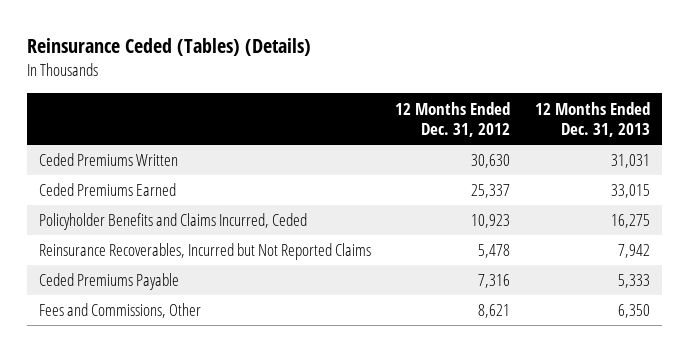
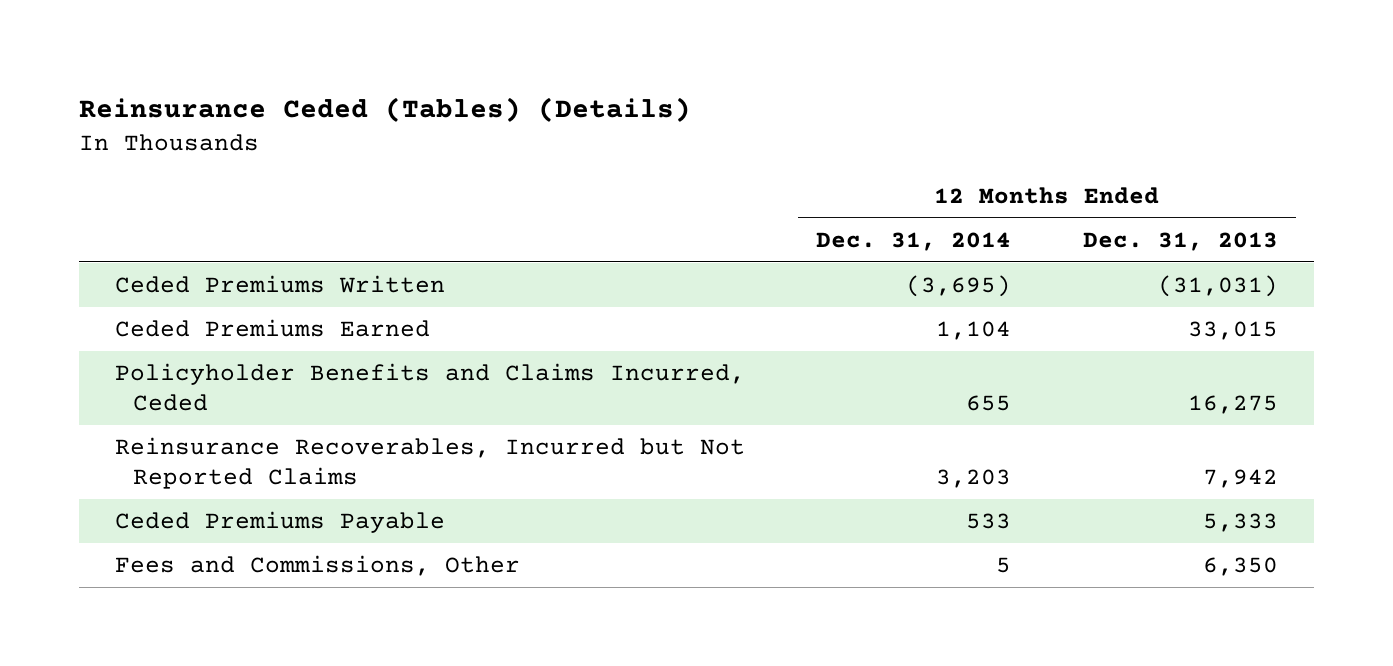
- | 12 Months Ended Dec. 31, 2012 | 12 Months Ended Dec. 31, 2013
+ | 12 Months Ended Dec. 31, 2014 | 12 Months Ended Dec. 31, 2013
- Ceded Premiums Written | 30,630 | 31,031
+ Ceded Premiums Written | (3,695) | (31,031)

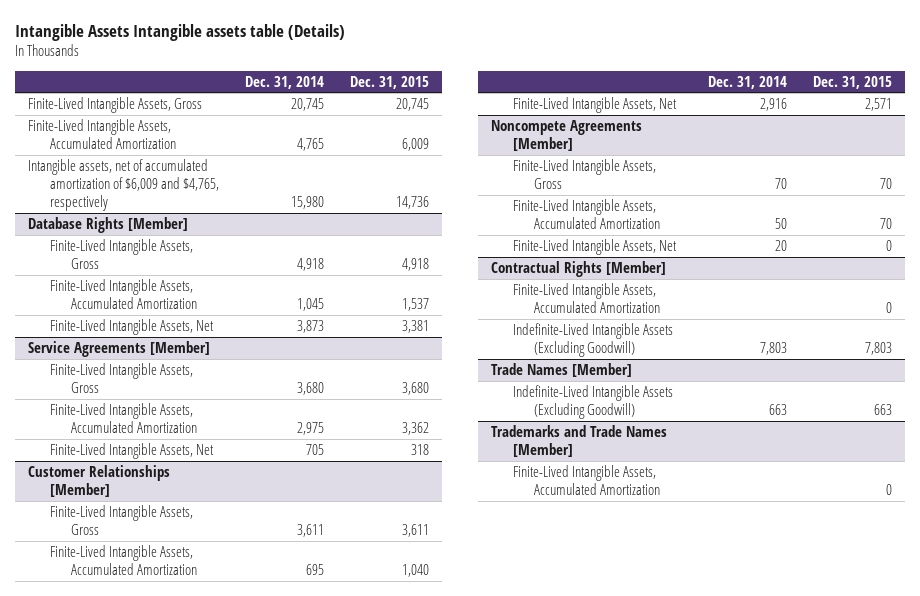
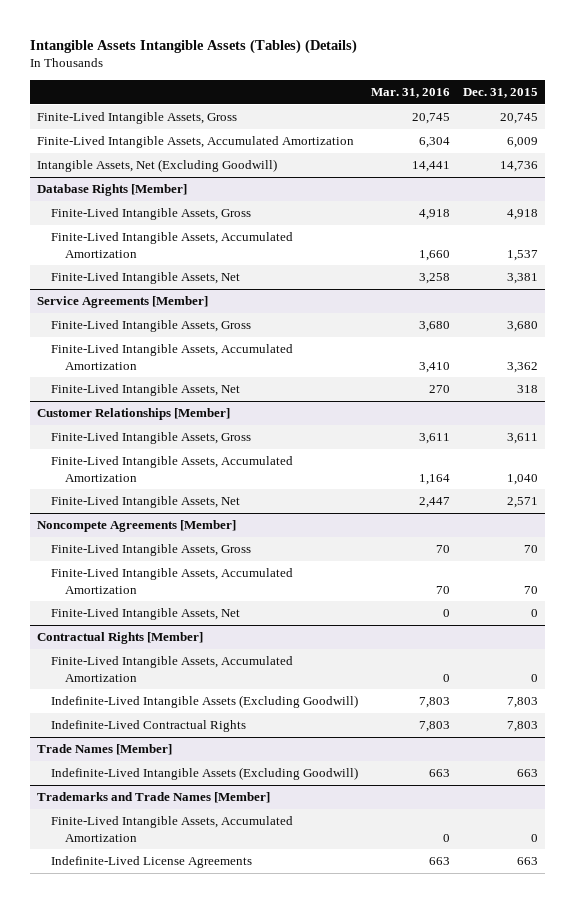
- Intangible Assets Intangible assets table (Details)
+ Intangible Assets Intangible Assets (Tables) (Details)
- | Dec. 31, 2014 | Dec. 31, 2015
+ | Mar. 31, 2016 | Dec. 31, 2015
- Intangible assets, net of accumulated amortization of $6,009 and $4,765, respectively | 15,980 | 14,736
+ Intangible Assets, Net (Excluding Goodwill) | 14,441 | 14,736
@ Contractual Rights [Member]
+ Indefinite-Lived Contractual Rights | 7,803 | 7,803
@ Trademarks and Trade Names [Member]
+ Indefinite-Lived License Agreements | 663 | 663

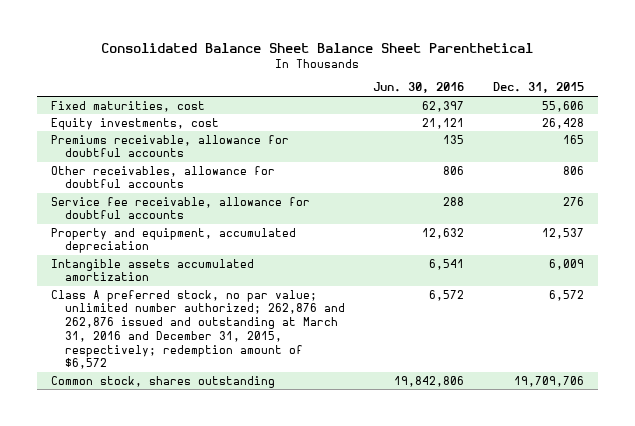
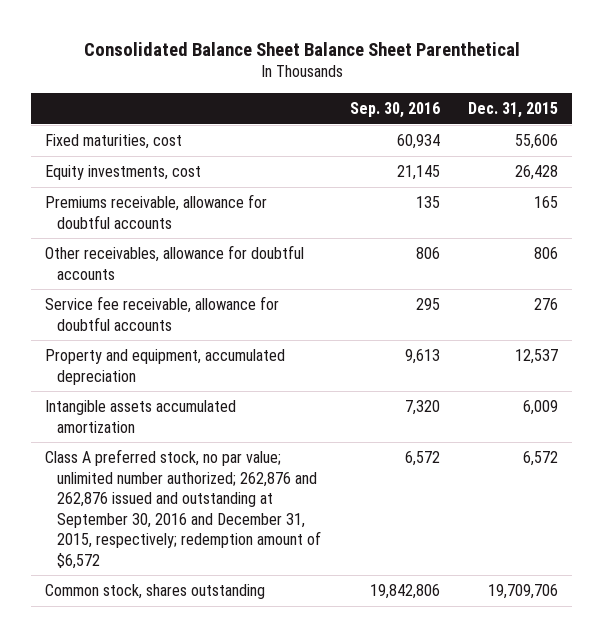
- | Jun. 30, 2016 | Dec. 31, 2015
+ | Sep. 30, 2016 | Dec. 31, 2015
- Class A preferred stock, no par value; unlimited number authorized; 262,876 and 262,876 issued and outstanding at March 31, 2016 and December 31, 2015, respectively; redemption amount of $6,572 | 6,572 | 6,572
+ Class A preferred stock, no par value; unlimited number authorized; 262,876 and 262,876 issued and outstanding at September 30, 2016 and December 31, 2015, respectively; redemption amount of $6,572 | 6,572 | 6,572

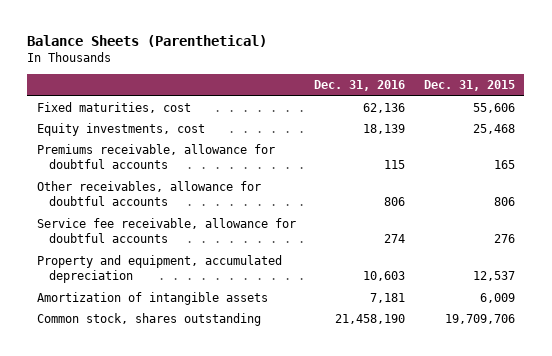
- Consolidated Balance Sheet Balance Sheet Parenthetical
+ Balance Sheets (Parenthetical)
- | Sep. 30, 2016 | Dec. 31, 2015
+ | Dec. 31, 2016 | Dec. 31, 2015
- Equity investments, cost | 21,145 | 26,428
+ Equity investments, cost | 18,139 | 25,468
- Intangible assets accumulated amortization | 7,320 | 6,009
- Class A preferred stock, no par value; unlimited number authorized; 262,876 and 262,876 issued and outstanding at September 30, 2016 and December 31, 2015, respectively; redemption amount of $6,572 | 6,572 | 6,572
+ Amortization of intangible assets | 7,181 | 6,009

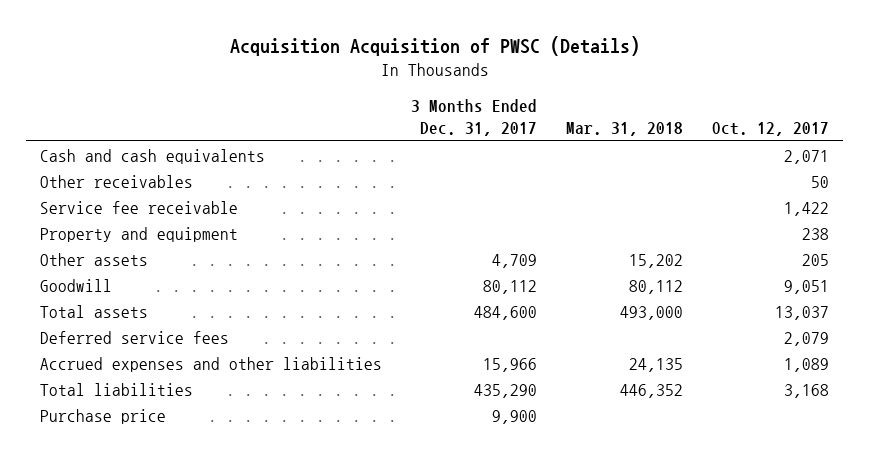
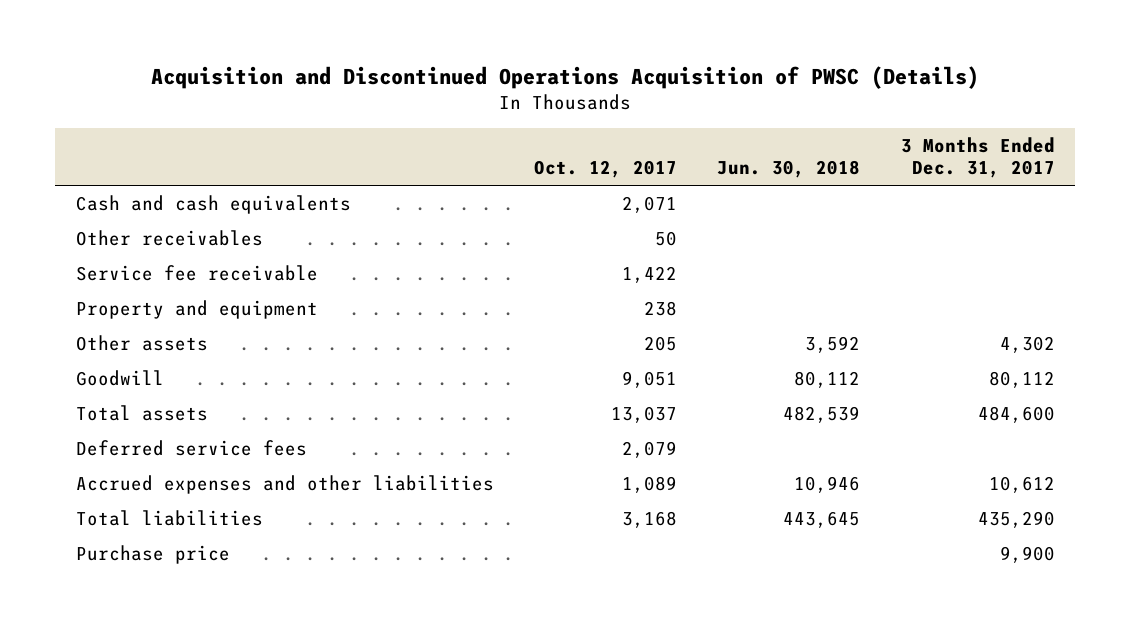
- Acquisition Acquisition of PWSC (Details)
+ Acquisition and Discontinued Operations Acquisition of PWSC (Details)
- | 3 Months Ended Dec. 31, 2017 | Mar. 31, 2018 | Oct. 12, 2017
+ | Oct. 12, 2017 | Jun. 30, 2018 | 3 Months Ended Dec. 31, 2017
- Other assets | 4,709 | 15,202 | 205
+ Other assets | 205 | 3,592 | 4,302
- Accrued expenses and other liabilities | 15,966 | 24,135 | 1,089
+ Accrued expenses and other liabilities | 1,089 | 10,946 | 10,612

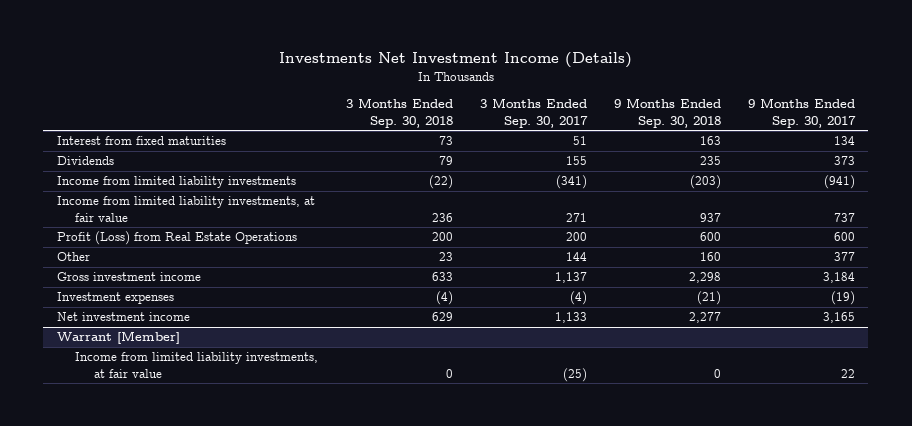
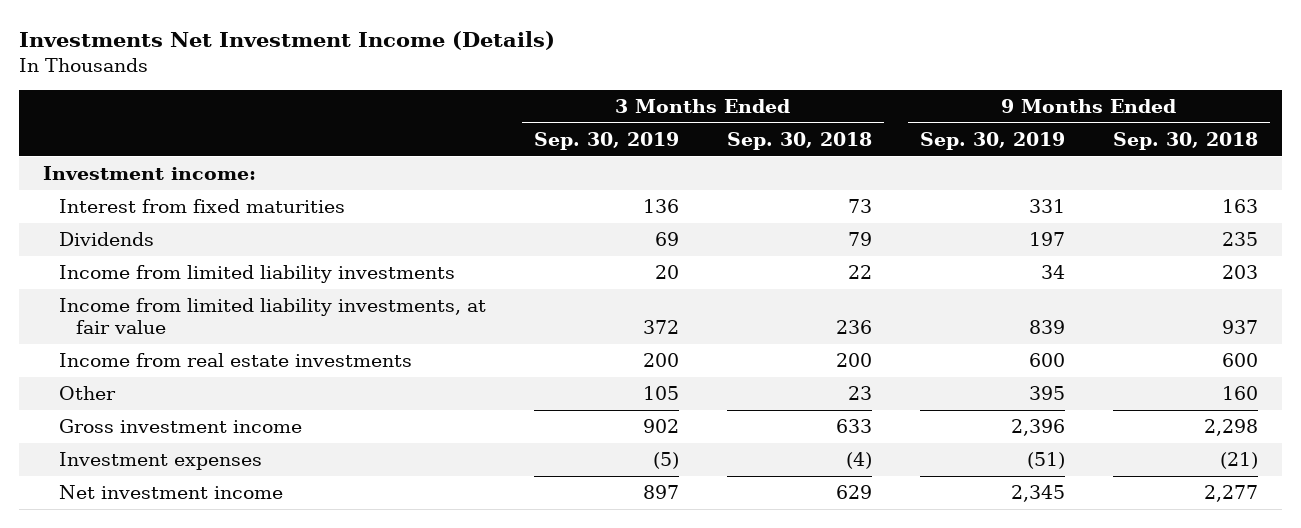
- | 3 Months Ended Sep. 30, 2018 | 3 Months Ended Sep. 30, 2017 | 9 Months Ended Sep. 30, 2018 | 9 Months Ended Sep. 30, 2017
+ | 3 Months Ended Sep. 30, 2019 | 3 Months Ended Sep. 30, 2018 | 9 Months Ended Sep. 30, 2019 | 9 Months Ended Sep. 30, 2018
+ Investment income:
- Income from limited liability investments | (22) | (341) | (203) | (941)
+ Income from limited liability investments | 20 | 22 | 34 | 203
- Profit (Loss) from Real Estate Operations | 200 | 200 | 600 | 600
+ Income from real estate investments | 200 | 200 | 600 | 600
- Warrant [Member]
- Income from limited liability investments, at fair value | 0 | (25) | 0 | 22

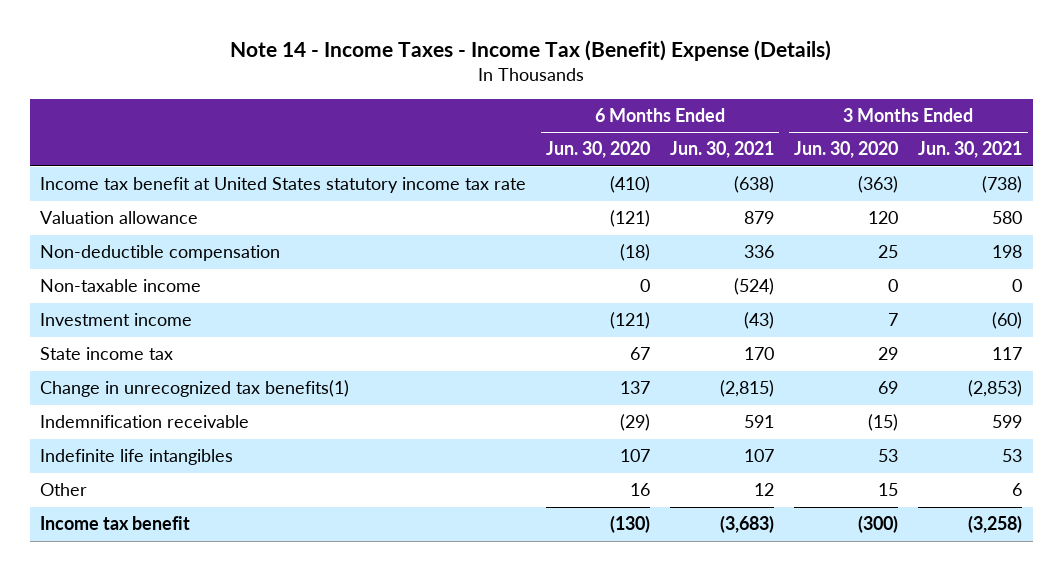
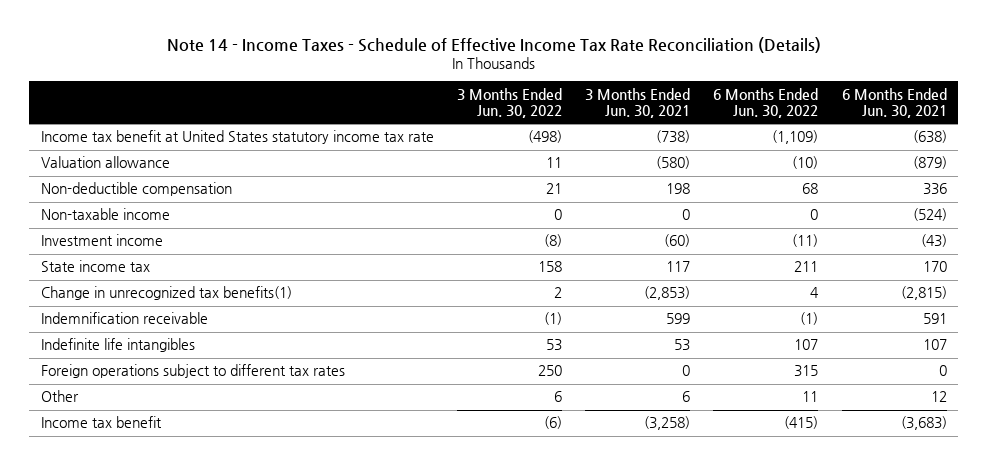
- Note 14 - Income Taxes - Income Tax (Benefit) Expense (Details)
+ Note 14 - Income Taxes - Schedule of Effective Income Tax Rate Reconciliation (Details)
- | 6 Months Ended Jun. 30, 2020 | 6 Months Ended Jun. 30, 2021 | 3 Months Ended Jun. 30, 2020 | 3 Months Ended Jun. 30, 2021
+ | 3 Months Ended Jun. 30, 2022 | 3 Months Ended Jun. 30, 2021 | 6 Months Ended Jun. 30, 2022 | 6 Months Ended Jun. 30, 2021
- Valuation allowance | (121) | 879 | 120 | 580
+ Valuation allowance | 11 | (580) | (10) | (879)
+ Foreign operations subject to different tax rates | 250 | 0 | 315 | 0

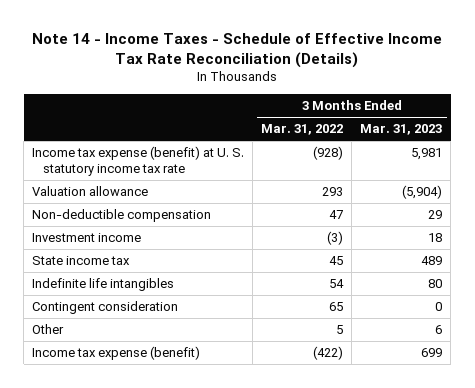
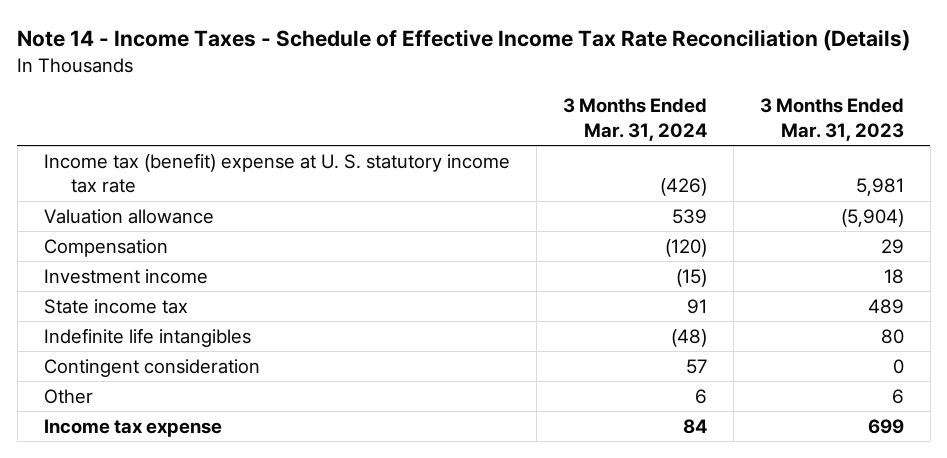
- | 3 Months Ended Mar. 31, 2022 | 3 Months Ended Mar. 31, 2023
+ | 3 Months Ended Mar. 31, 2024 | 3 Months Ended Mar. 31, 2023
- Income tax expense (benefit) at U. S. statutory income tax rate | (928) | 5,981
+ Income tax (benefit) expense at U. S. statutory income tax rate | (426) | 5,981
- Non-deductible compensation | 47 | 29
+ Compensation | (120) | 29
- Income tax expense (benefit) | (422) | 699
+ Income tax expense | 84 | 699

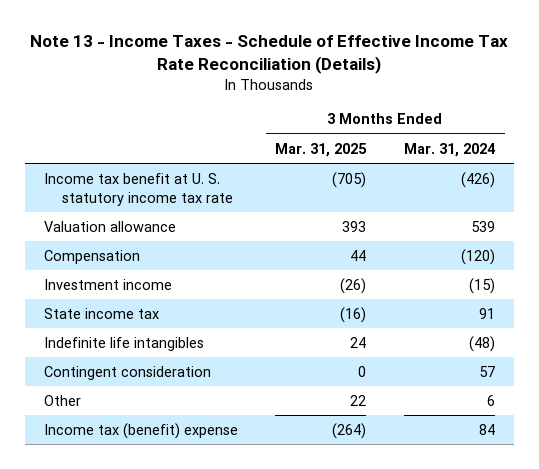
- Note 14 - Income Taxes - Schedule of Effective Income Tax Rate Reconciliation (Details)
+ Note 13 - Income Taxes - Schedule of Effective Income Tax Rate Reconciliation (Details)
- | 3 Months Ended Mar. 31, 2024 | 3 Months Ended Mar. 31, 2023
+ | 3 Months Ended Mar. 31, 2025 | 3 Months Ended Mar. 31, 2024
- Income tax (benefit) expense at U. S. statutory income tax rate | (426) | 5,981
+ Income tax benefit at U. S. statutory income tax rate | (705) | (426)
- Income tax expense | 84 | 699
+ Income tax (benefit) expense | (264) | 84

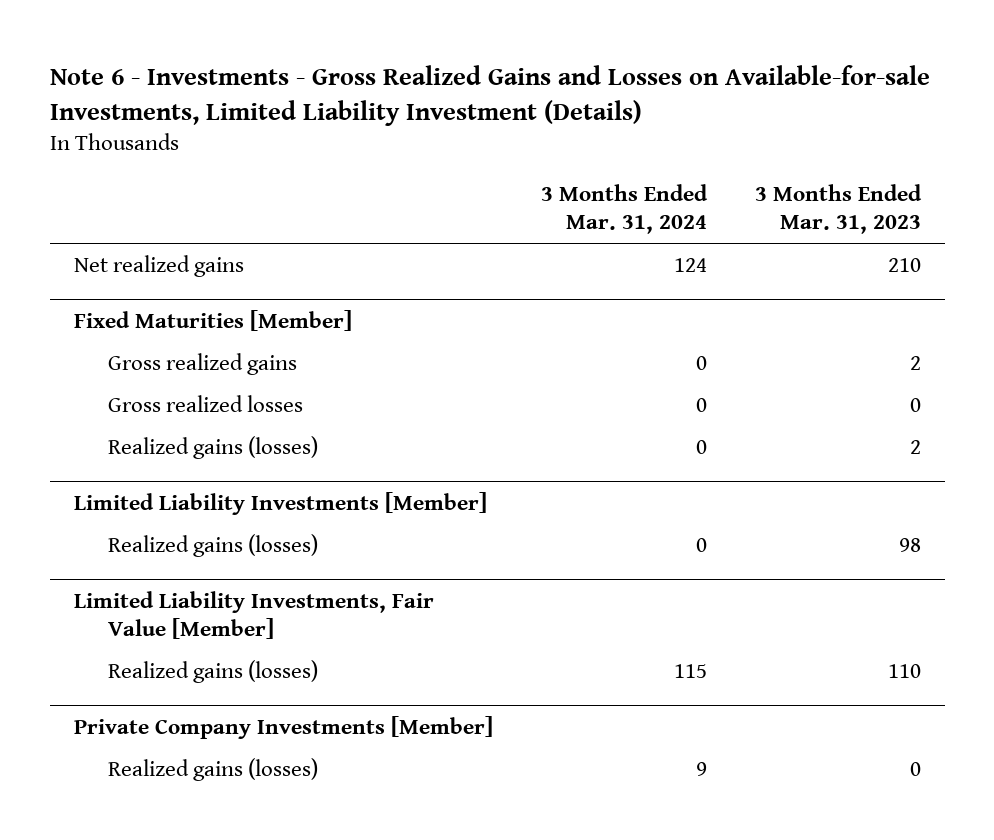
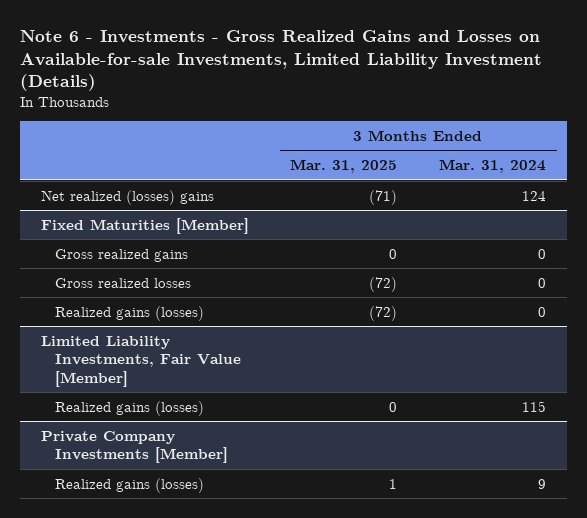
- | 3 Months Ended Mar. 31, 2024 | 3 Months Ended Mar. 31, 2023
+ | 3 Months Ended Mar. 31, 2025 | 3 Months Ended Mar. 31, 2024
- Net realized gains | 124 | 210
+ Net realized (losses) gains | (71) | 124
- Limited Liability Investments [Member]
- Realized gains (losses) | 0 | 98

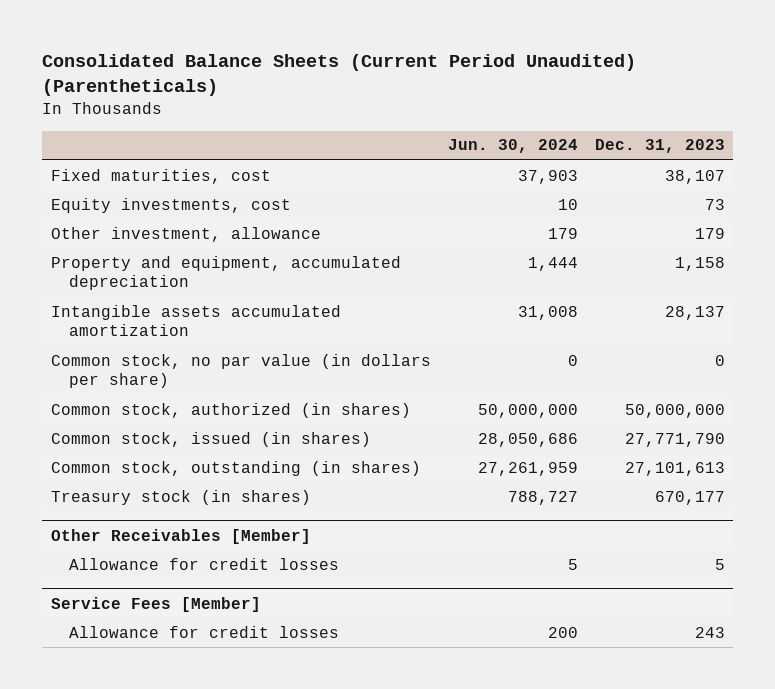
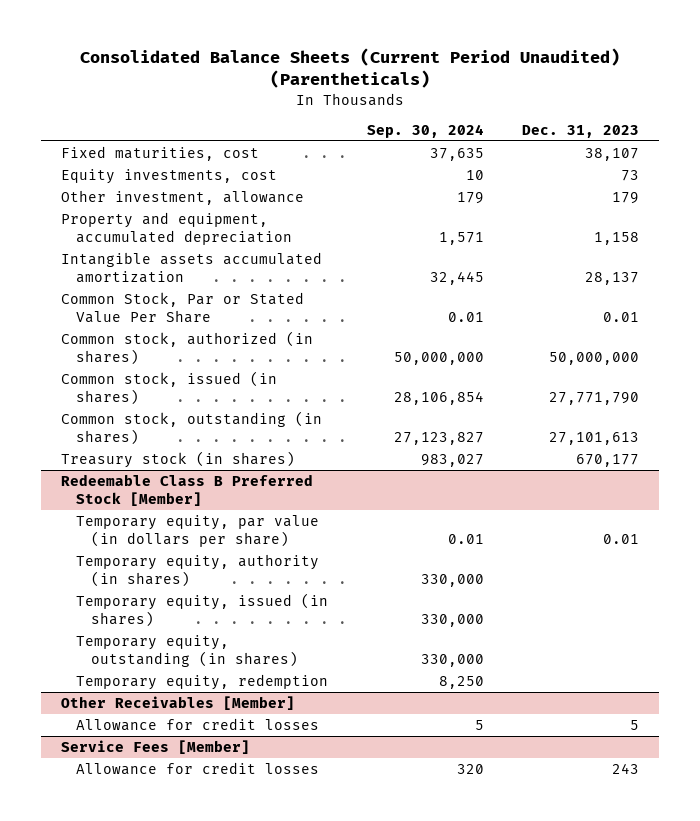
- | Jun. 30, 2024 | Dec. 31, 2023
+ | Sep. 30, 2024 | Dec. 31, 2023
- Common stock, no par value (in dollars per share) | 0 | 0
+ Common Stock, Par or Stated Value Per Share | 0.01 | 0.01
+ Redeemable Class B Preferred Stock [Member]
+ Temporary equity, par value (in dollars per share) | 0.01 | 0.01
+ Temporary equity, authority (in shares) | 330,000 |
+ Temporary equity, issued (in shares) | 330,000 |
+ Temporary equity, outstanding (in shares) | 330,000 |
+ Temporary equity, redemption | 8,250 |

